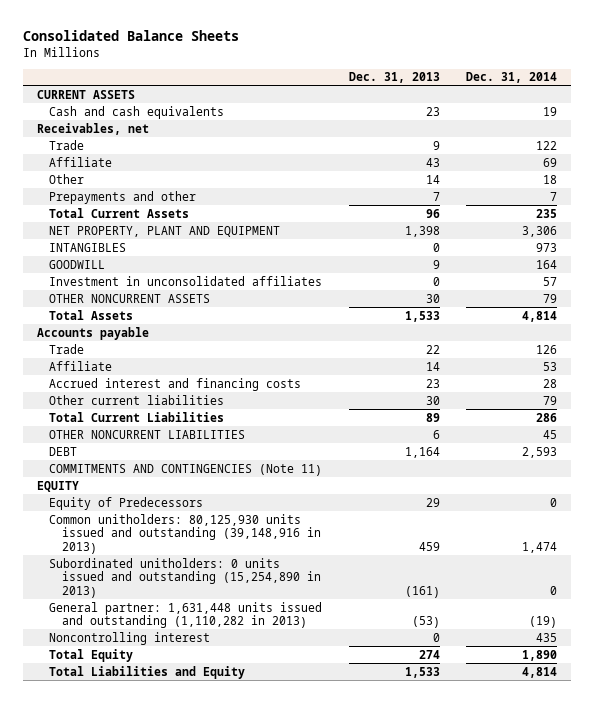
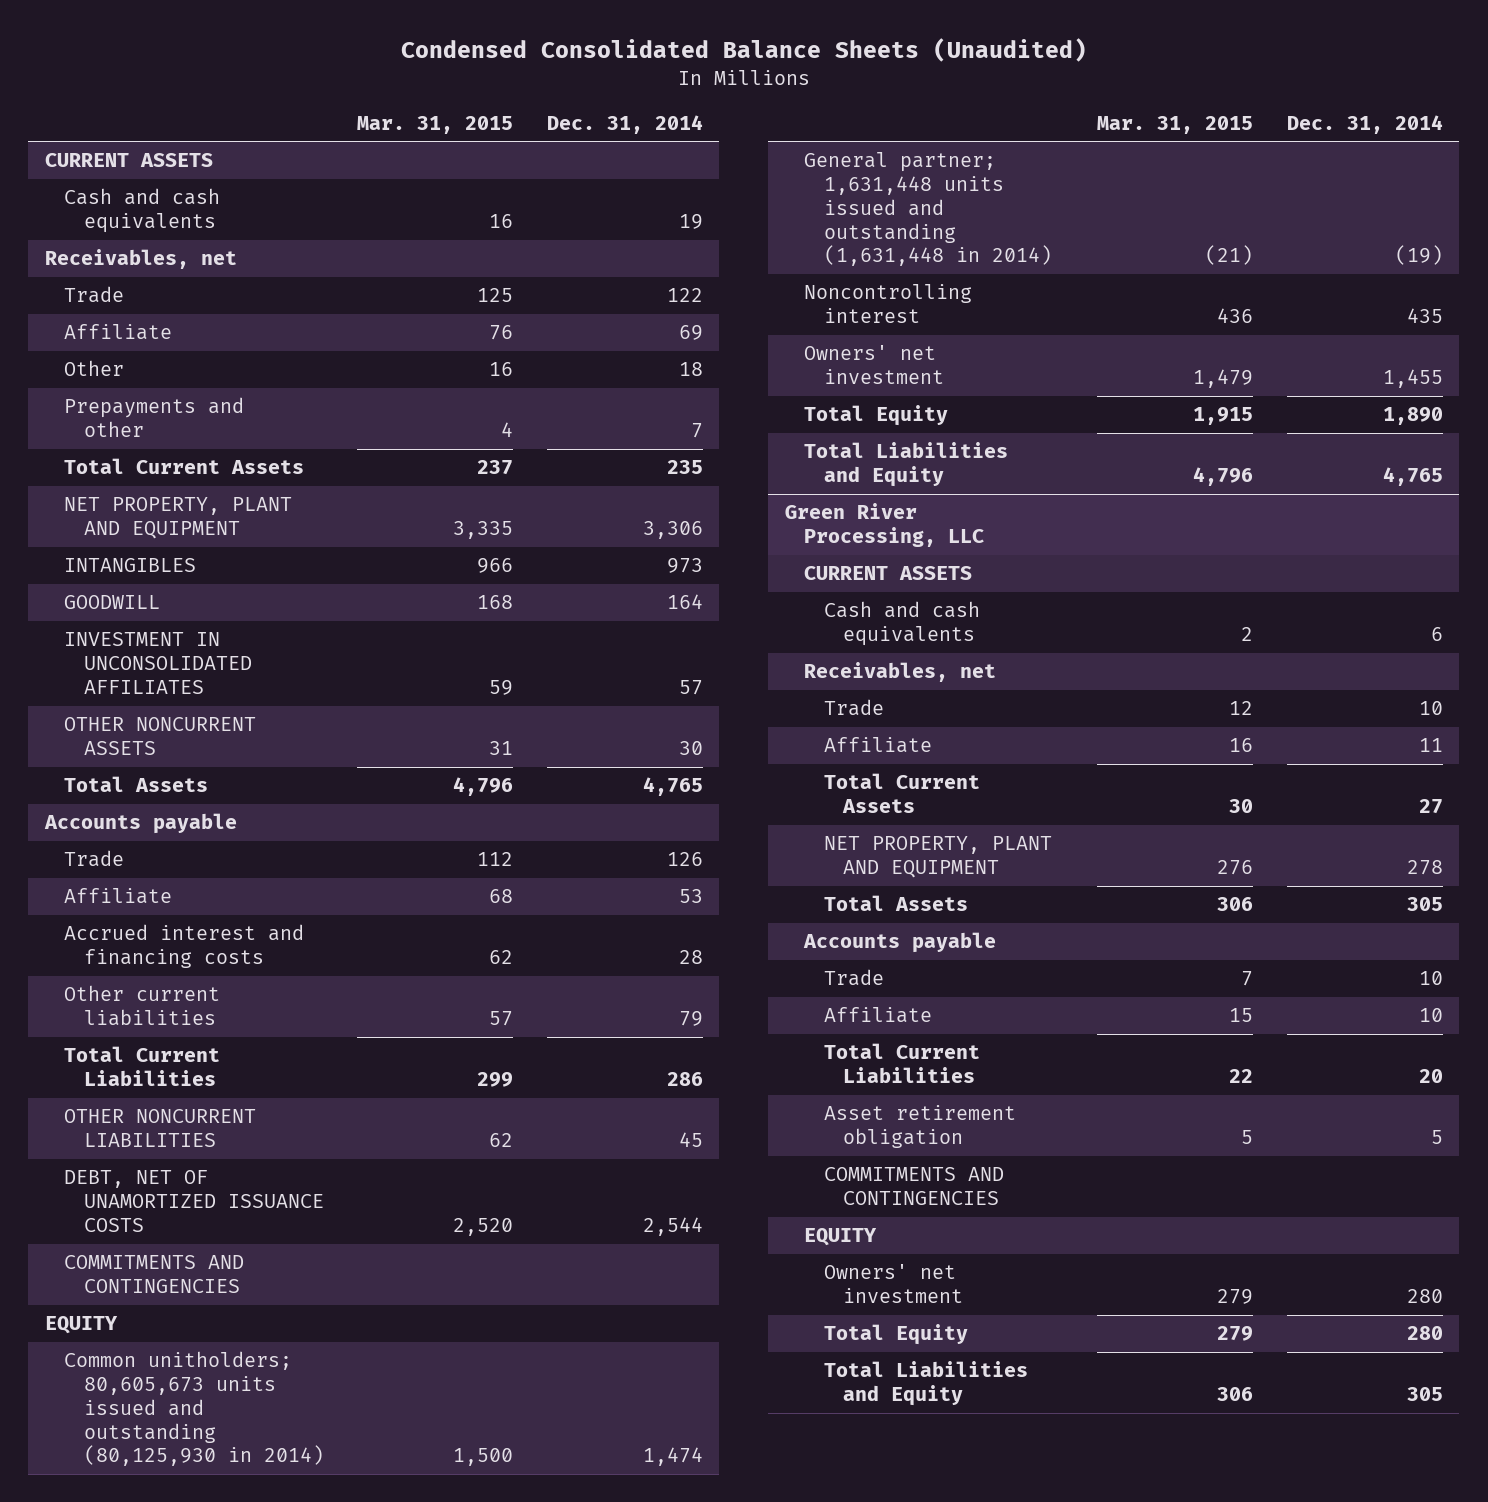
- Consolidated Balance Sheets
+ Condensed Consolidated Balance Sheets (Unaudited)
- | Dec. 31, 2013 | Dec. 31, 2014
+ | Mar. 31, 2015 | Dec. 31, 2014
- Investment in unconsolidated affiliates | 0 | 57
- OTHER NONCURRENT ASSETS | 30 | 79
- Total Assets | 1,533 | 4,814
+ INVESTMENT IN UNCONSOLIDATED AFFILIATES | 59 | 57
+ OTHER NONCURRENT ASSETS | 31 | 30
+ Total Assets | 4,796 | 4,765
- DEBT | 1,164 | 2,593
- COMMITMENTS AND CONTINGENCIES (Note 11)
+ DEBT, NET OF UNAMORTIZED ISSUANCE COSTS | 2,520 | 2,544
+ COMMITMENTS AND CONTINGENCIES
- Equity of Predecessors | 29 | 0
- Common unitholders: 80,125,930 units issued and outstanding (39,148,916 in 2013) | 459 | 1,474
- Subordinated unitholders: 0 units issued and outstanding (15,254,890 in 2013) | (161) | 0
- General partner: 1,631,448 units issued and outstanding (1,110,282 in 2013) | (53) | (19)
+ Common unitholders; 80,605,673 units issued and outstanding (80,125,930 in 2014) | 1,500 | 1,474
+ General partner; 1,631,448 units issued and outstanding (1,631,448 in 2014) | (21) | (19)
+ Owners' net investment | 1,479 | 1,455
- Total Liabilities and Equity | 1,533 | 4,814
+ Total Liabilities and Equity | 4,796 | 4,765
+ Green River Processing, LLC
+ CURRENT ASSETS
+ Cash and cash equivalents | 2 | 6
+ Receivables, net
+ Trade | 12 | 10
+ Affiliate | 16 | 11
+ Total Current Assets | 30 | 27
+ NET PROPERTY, PLANT AND EQUIPMENT | 276 | 278
+ Total Assets | 306 | 305
+ Accounts payable
+ Trade | 7 | 10
+ Affiliate | 15 | 10
+ Total Current Liabilities | 22 | 20
+ Asset retirement obligation | 5 | 5
+ COMMITMENTS AND CONTINGENCIES
+ EQUITY
+ Owners' net investment | 279 | 280
+ Total Equity | 279 | 280
+ Total Liabilities and Equity | 306 | 305

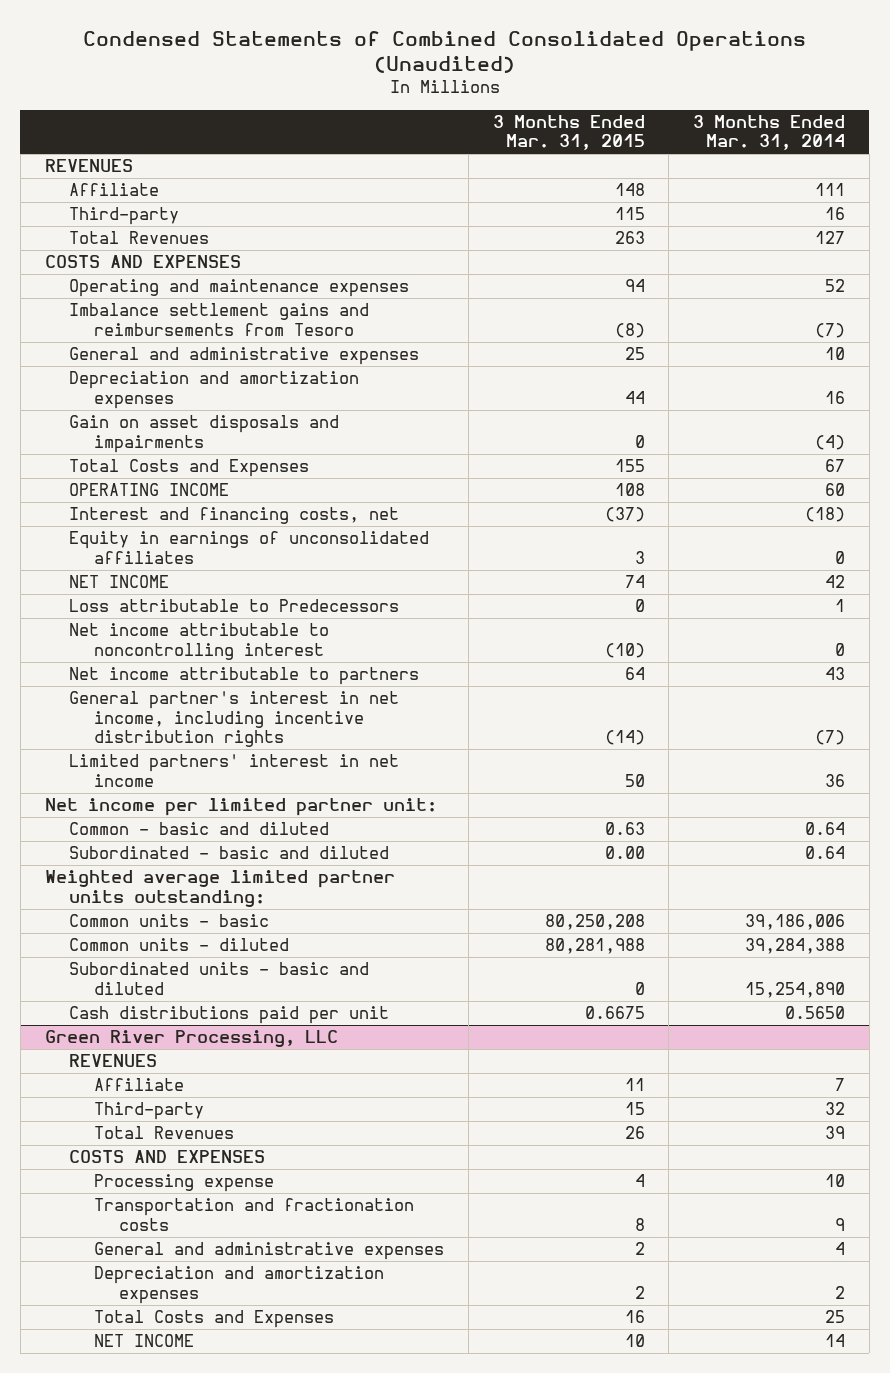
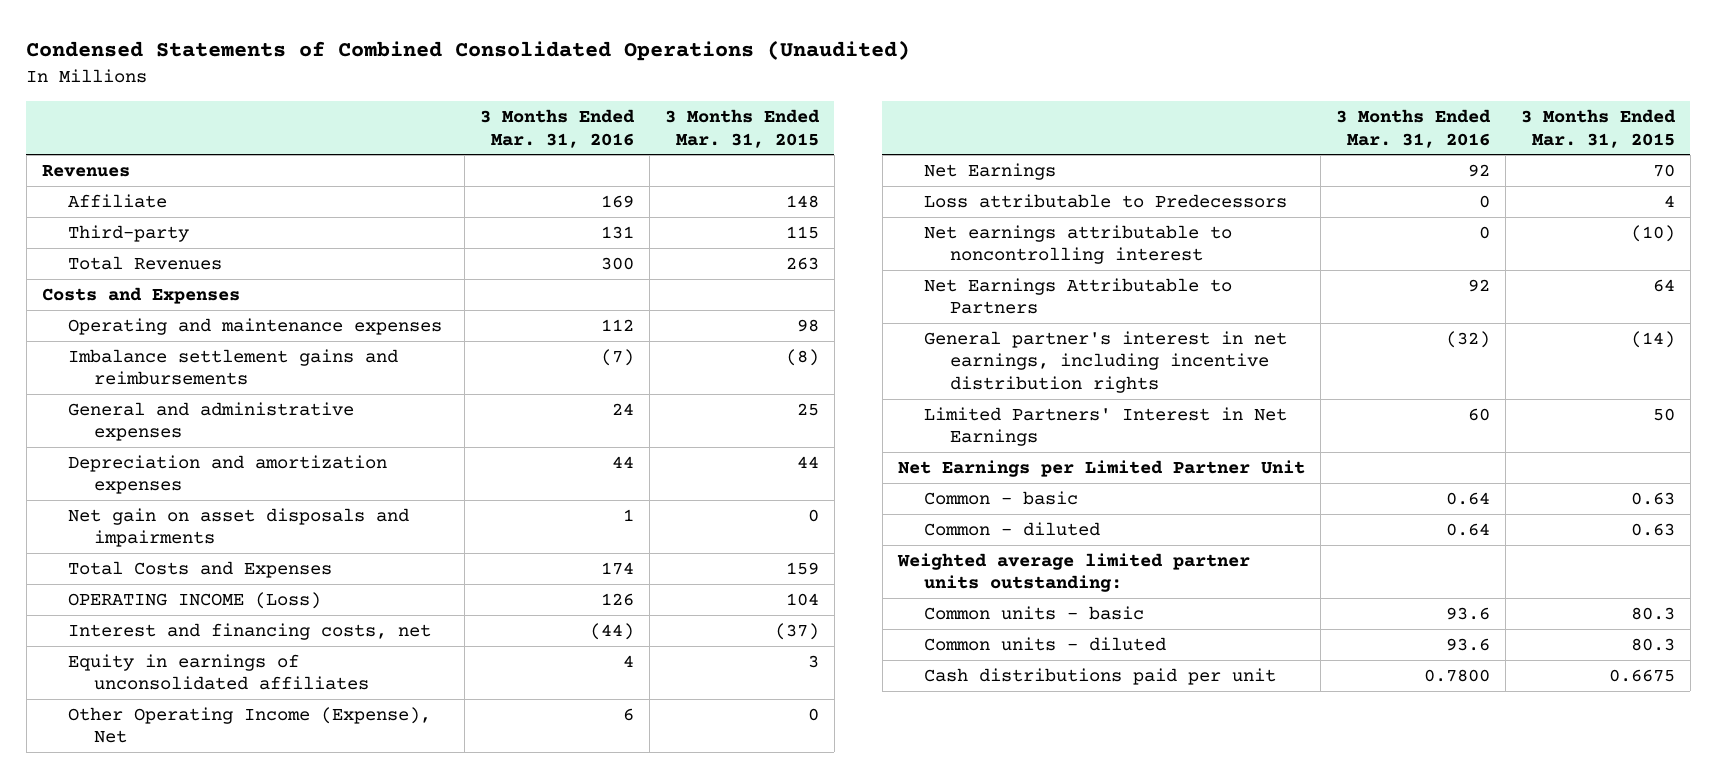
- | 3 Months Ended Mar. 31, 2015 | 3 Months Ended Mar. 31, 2014
+ | 3 Months Ended Mar. 31, 2016 | 3 Months Ended Mar. 31, 2015
- REVENUES
+ Revenues
- COSTS AND EXPENSES
- Operating and maintenance expenses | 94 | 52
- Imbalance settlement gains and reimbursements from Tesoro | (8) | (7)
+ Costs and Expenses
+ Operating and maintenance expenses | 112 | 98
+ Imbalance settlement gains and reimbursements | (7) | (8)
- Gain on asset disposals and impairments | 0 | (4)
- Total Costs and Expenses | 155 | 67
- OPERATING INCOME | 108 | 60
+ Net gain on asset disposals and impairments | 1 | 0
+ Total Costs and Expenses | 174 | 159
+ OPERATING INCOME (Loss) | 126 | 104
- NET INCOME | 74 | 42
- Loss attributable to Predecessors | 0 | 1
- Net income attributable to noncontrolling interest | (10) | 0
- Net income attributable to partners | 64 | 43
- General partner's interest in net income, including incentive distribution rights | (14) | (7)
- Limited partners' interest in net income | 50 | 36
- Net income per limited partner unit:
- Common - basic and diluted | 0.63 | 0.64
- Subordinated - basic and diluted | 0.00 | 0.64
+ Other Operating Income (Expense), Net | 6 | 0
+ Net Earnings | 92 | 70
+ Loss attributable to Predecessors | 0 | 4
+ Net earnings attributable to noncontrolling interest | 0 | (10)
+ Net Earnings Attributable to Partners | 92 | 64
+ General partner's interest in net earnings, including incentive distribution rights | (32) | (14)
+ Limited Partners' Interest in Net Earnings | 60 | 50
+ Net Earnings per Limited Partner Unit
+ Common - basic | 0.64 | 0.63
+ Common - diluted | 0.64 | 0.63
- Common units - basic | 80,250,208 | 39,186,006
- Common units - diluted | 80,281,988 | 39,284,388
- Subordinated units - basic and diluted | 0 | 15,254,890
+ Common units - basic | 93.6 | 80.3
+ Common units - diluted | 93.6 | 80.3
- Green River Processing, LLC
- REVENUES
- Affiliate | 11 | 7
- Third-party | 15 | 32
- Total Revenues | 26 | 39
- COSTS AND EXPENSES
- Processing expense | 4 | 10
- Transportation and fractionation costs | 8 | 9
- General and administrative expenses | 2 | 4
- Depreciation and amortization expenses | 2 | 2
- Total Costs and Expenses | 16 | 25
- NET INCOME | 10 | 14

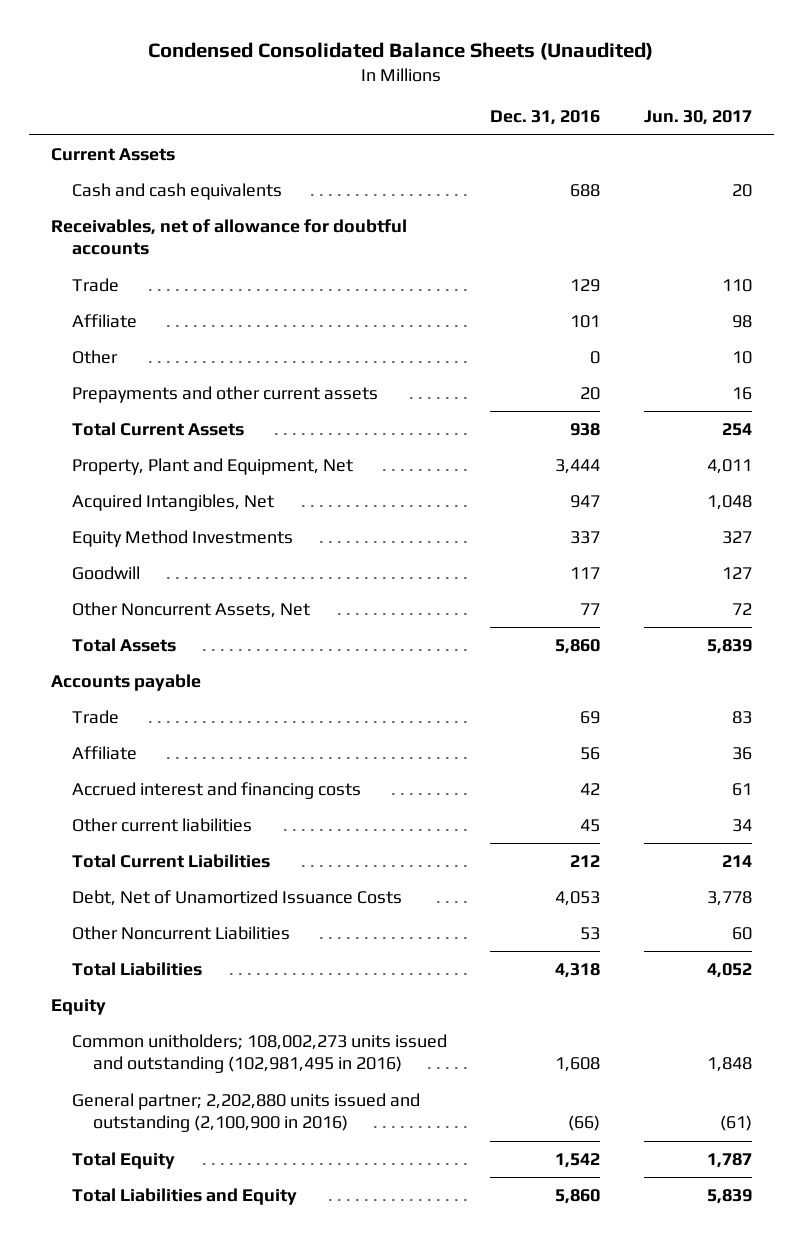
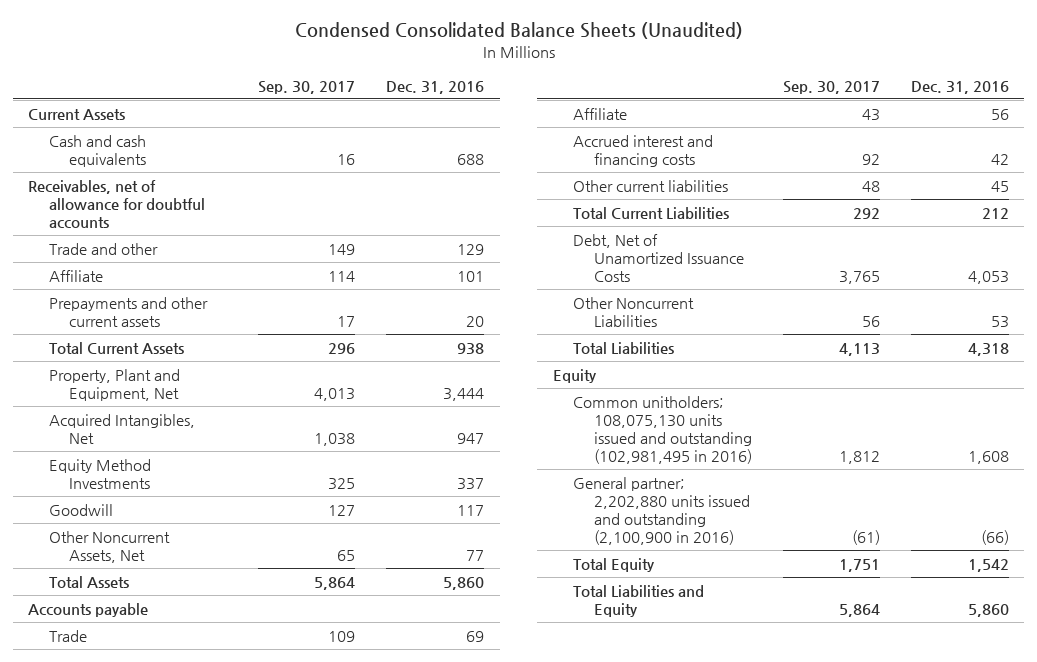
- | Dec. 31, 2016 | Jun. 30, 2017
+ | Sep. 30, 2017 | Dec. 31, 2016
- Trade | 129 | 110
+ Trade and other | 149 | 129
- Other | 0 | 10
- Common unitholders; 108,002,273 units issued and outstanding (102,981,495 in 2016) | 1,608 | 1,848
+ Common unitholders; 108,075,130 units issued and outstanding (102,981,495 in 2016) | 1,812 | 1,608

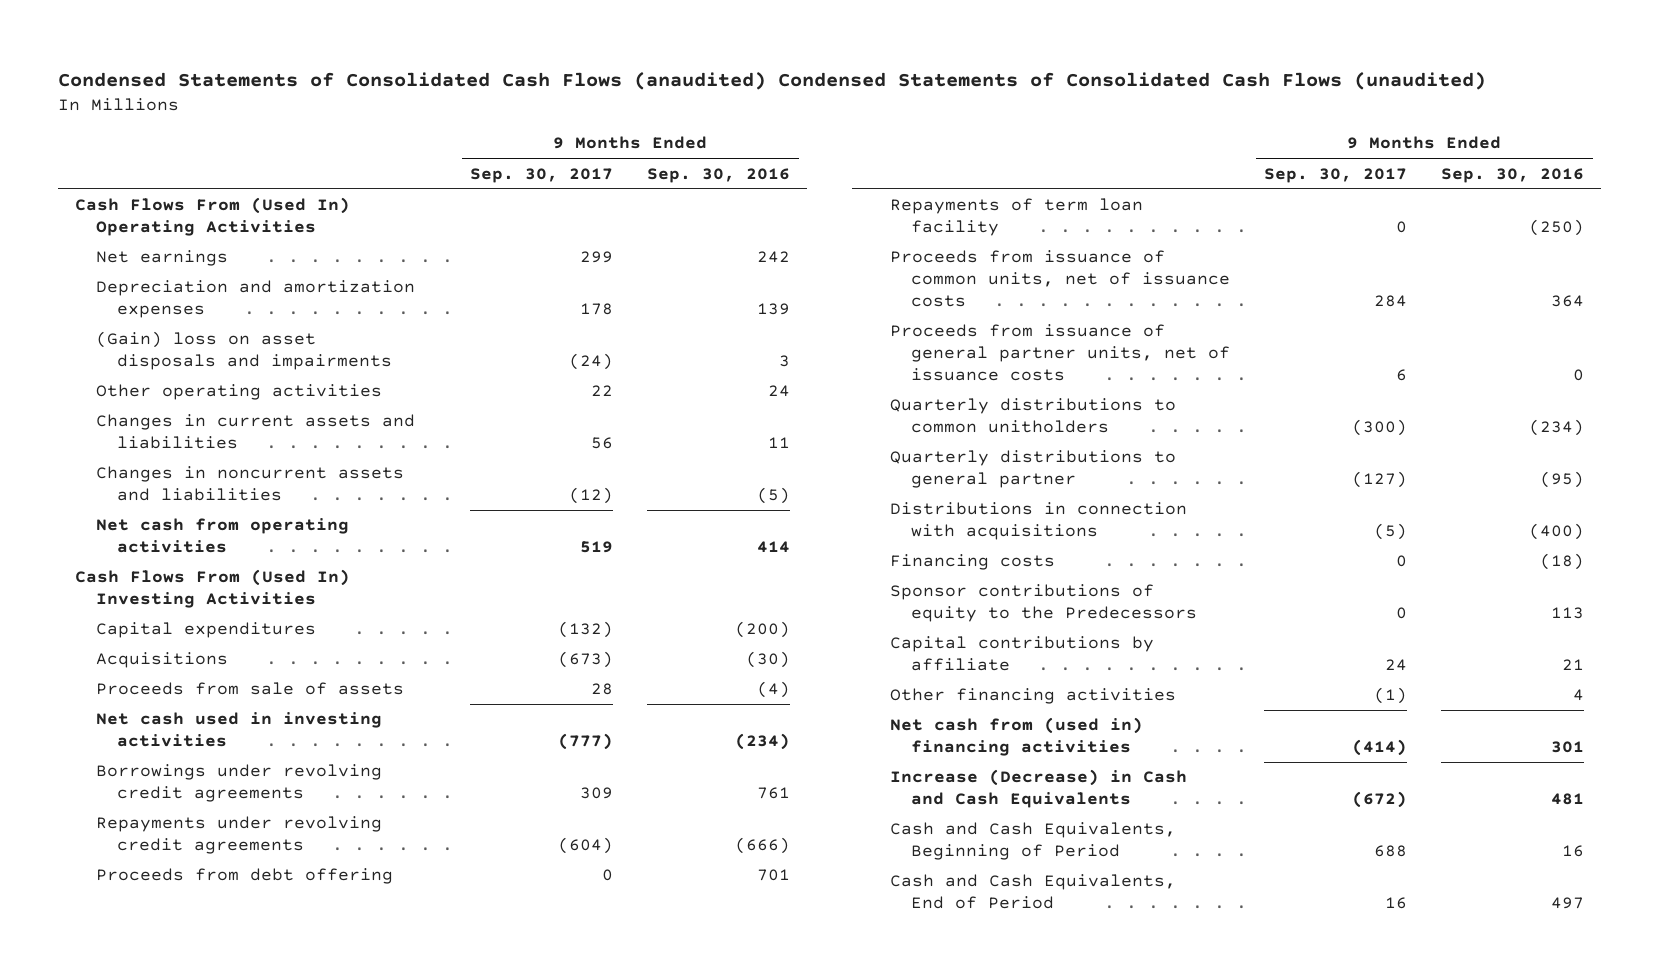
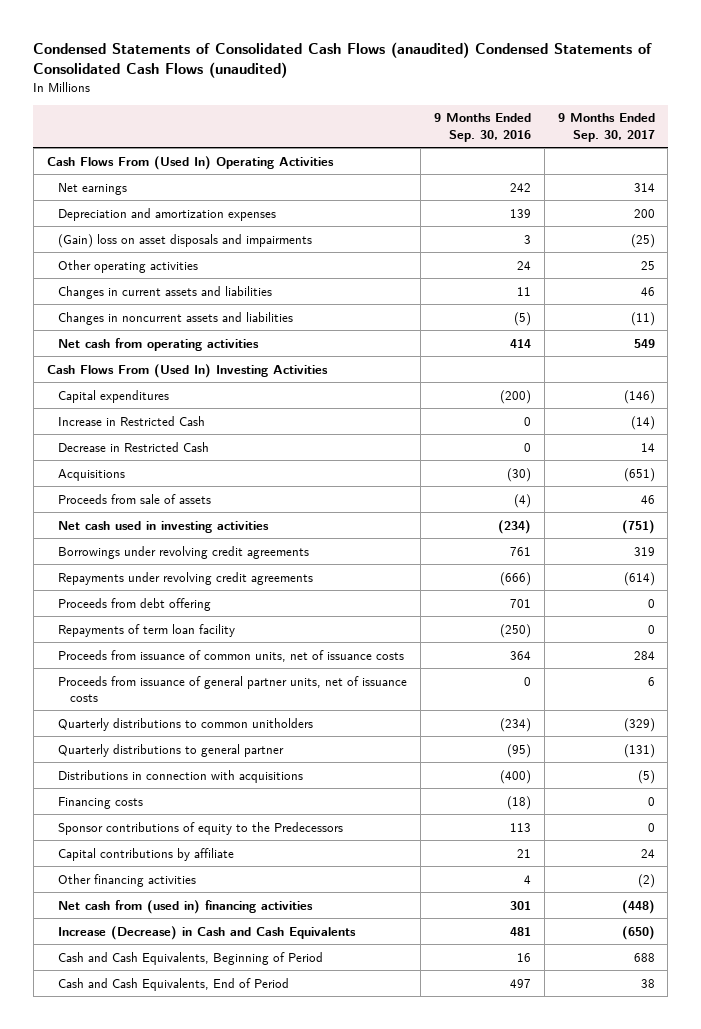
- | 9 Months Ended Sep. 30, 2017 | 9 Months Ended Sep. 30, 2016
+ | 9 Months Ended Sep. 30, 2016 | 9 Months Ended Sep. 30, 2017
- Net earnings | 299 | 242
- Depreciation and amortization expenses | 178 | 139
- (Gain) loss on asset disposals and impairments | (24) | 3
- Other operating activities | 22 | 24
- Changes in current assets and liabilities | 56 | 11
- Changes in noncurrent assets and liabilities | (12) | (5)
- Net cash from operating activities | 519 | 414
+ Net earnings | 242 | 314
+ Depreciation and amortization expenses | 139 | 200
+ (Gain) loss on asset disposals and impairments | 3 | (25)
+ Other operating activities | 24 | 25
+ Changes in current assets and liabilities | 11 | 46
+ Changes in noncurrent assets and liabilities | (5) | (11)
+ Net cash from operating activities | 414 | 549
- Capital expenditures | (132) | (200)
- Acquisitions | (673) | (30)
- Proceeds from sale of assets | 28 | (4)
- Net cash used in investing activities | (777) | (234)
- Borrowings under revolving credit agreements | 309 | 761
- Repayments under revolving credit agreements | (604) | (666)
+ Capital expenditures | (200) | (146)
+ Increase in Restricted Cash | 0 | (14)
+ Decrease in Restricted Cash | 0 | 14
+ Acquisitions | (30) | (651)
+ Proceeds from sale of assets | (4) | 46
+ Net cash used in investing activities | (234) | (751)
+ Borrowings under revolving credit agreements | 761 | 319
+ Repayments under revolving credit agreements | (666) | (614)
- Quarterly distributions to common unitholders | (300) | (234)
- Quarterly distributions to general partner | (127) | (95)
+ Quarterly distributions to common unitholders | (234) | (329)
+ Quarterly distributions to general partner | (95) | (131)
- Other financing activities | (1) | 4
- Net cash from (used in) financing activities | (414) | 301
- Increase (Decrease) in Cash and Cash Equivalents | (672) | 481
+ Other financing activities | 4 | (2)
+ Net cash from (used in) financing activities | 301 | (448)
+ Increase (Decrease) in Cash and Cash Equivalents | 481 | (650)
- Cash and Cash Equivalents, End of Period | 16 | 497
+ Cash and Cash Equivalents, End of Period | 497 | 38

